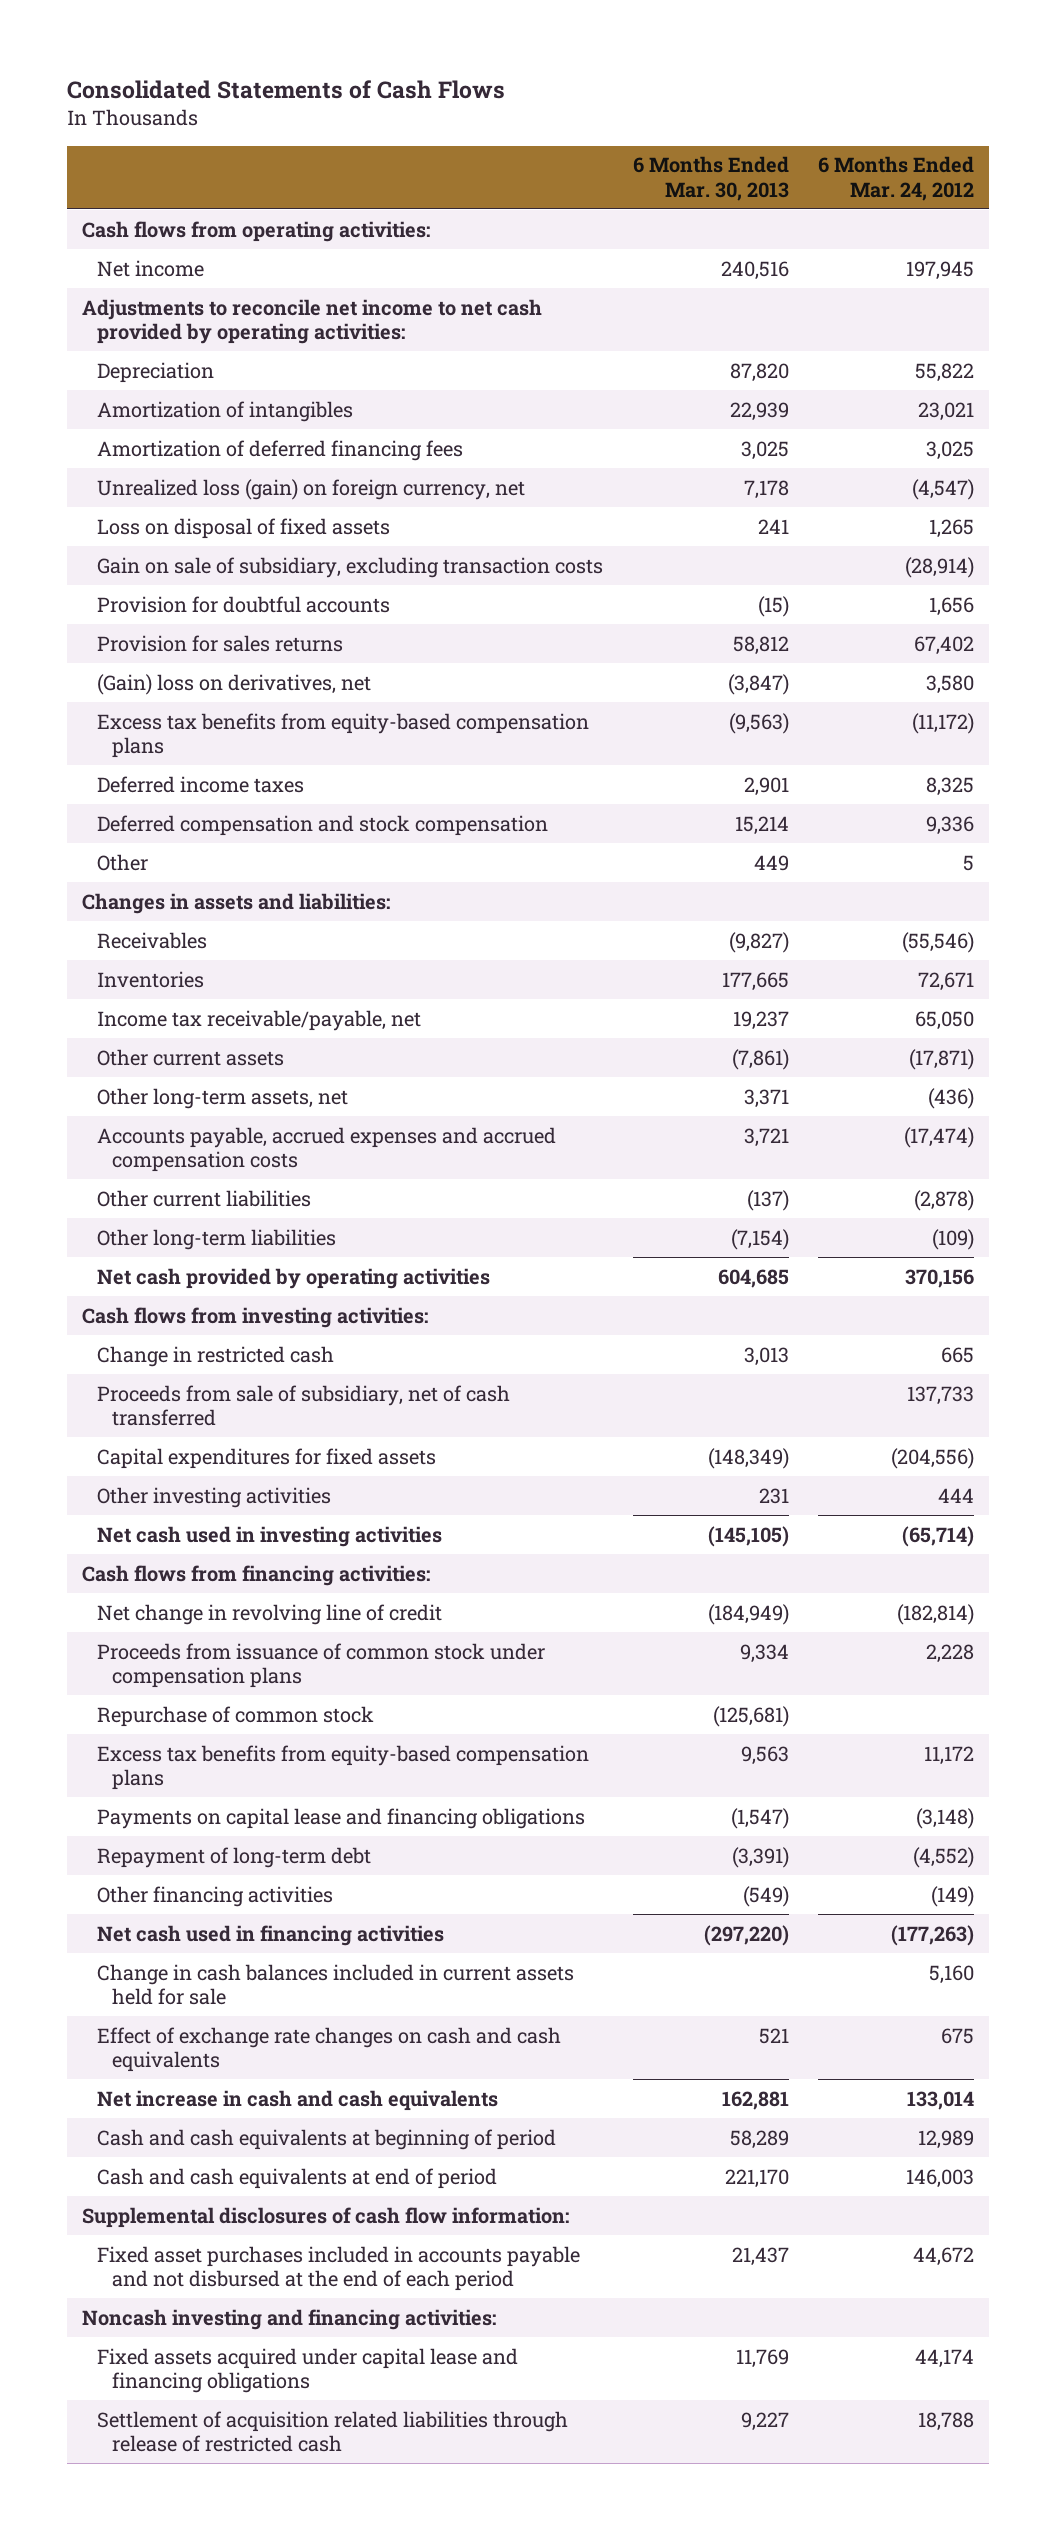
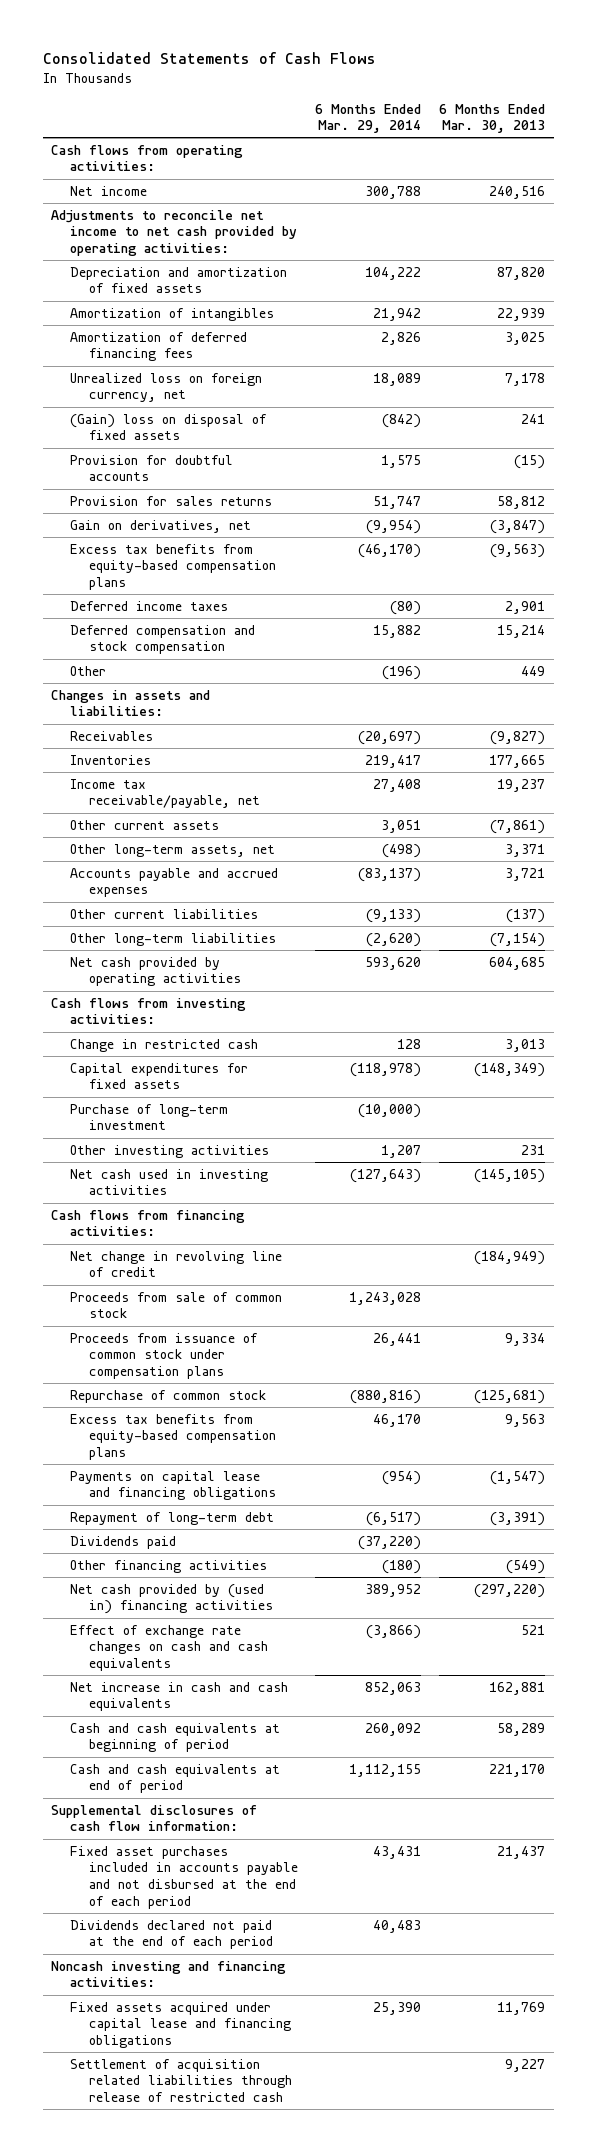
- | 6 Months Ended Mar. 30, 2013 | 6 Months Ended Mar. 24, 2012
+ | 6 Months Ended Mar. 29, 2014 | 6 Months Ended Mar. 30, 2013
- Depreciation | 87,820 | 55,822
+ Depreciation and amortization of fixed assets | 104,222 | 87,820
- Unrealized loss (gain) on foreign currency, net | 7,178 | (4,547)
- Loss on disposal of fixed assets | 241 | 1,265
- Gain on sale of subsidiary, excluding transaction costs | | (28,914)
+ Unrealized loss on foreign currency, net | 18,089 | 7,178
+ (Gain) loss on disposal of fixed assets | (842) | 241
- (Gain) loss on derivatives, net | (3,847) | 3,580
+ Gain on derivatives, net | (9,954) | (3,847)
- Accounts payable, accrued expenses and accrued compensation costs | 3,721 | (17,474)
+ Accounts payable and accrued expenses | (83,137) | 3,721
- Proceeds from sale of subsidiary, net of cash transferred | | 137,733
+ Purchase of long-term investment | (10,000) |
+ Proceeds from sale of common stock | 1,243,028 |
+ Dividends paid | (37,220) |
- Net cash used in financing activities | (297,220) | (177,263)
- Change in cash balances included in current assets held for sale | | 5,160
+ Net cash provided by (used in) financing activities | 389,952 | (297,220)
+ Dividends declared not paid at the end of each period | 40,483 |

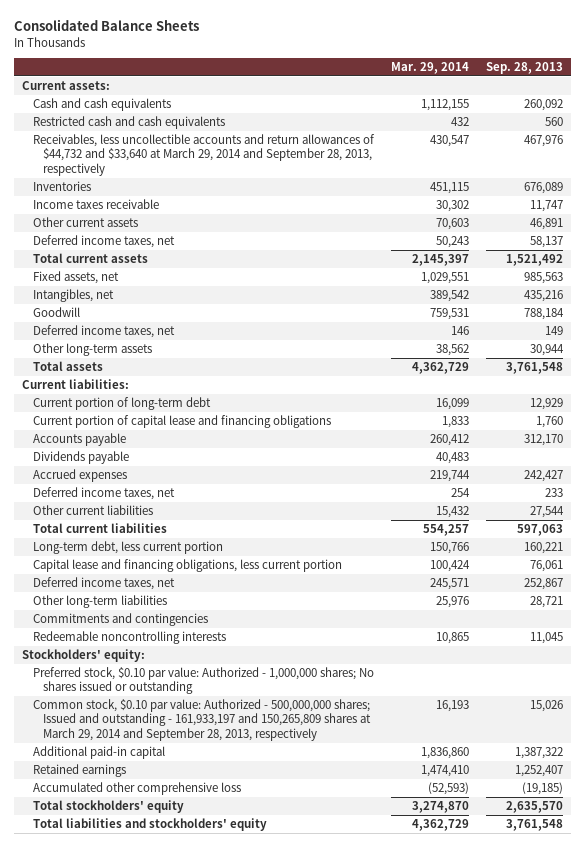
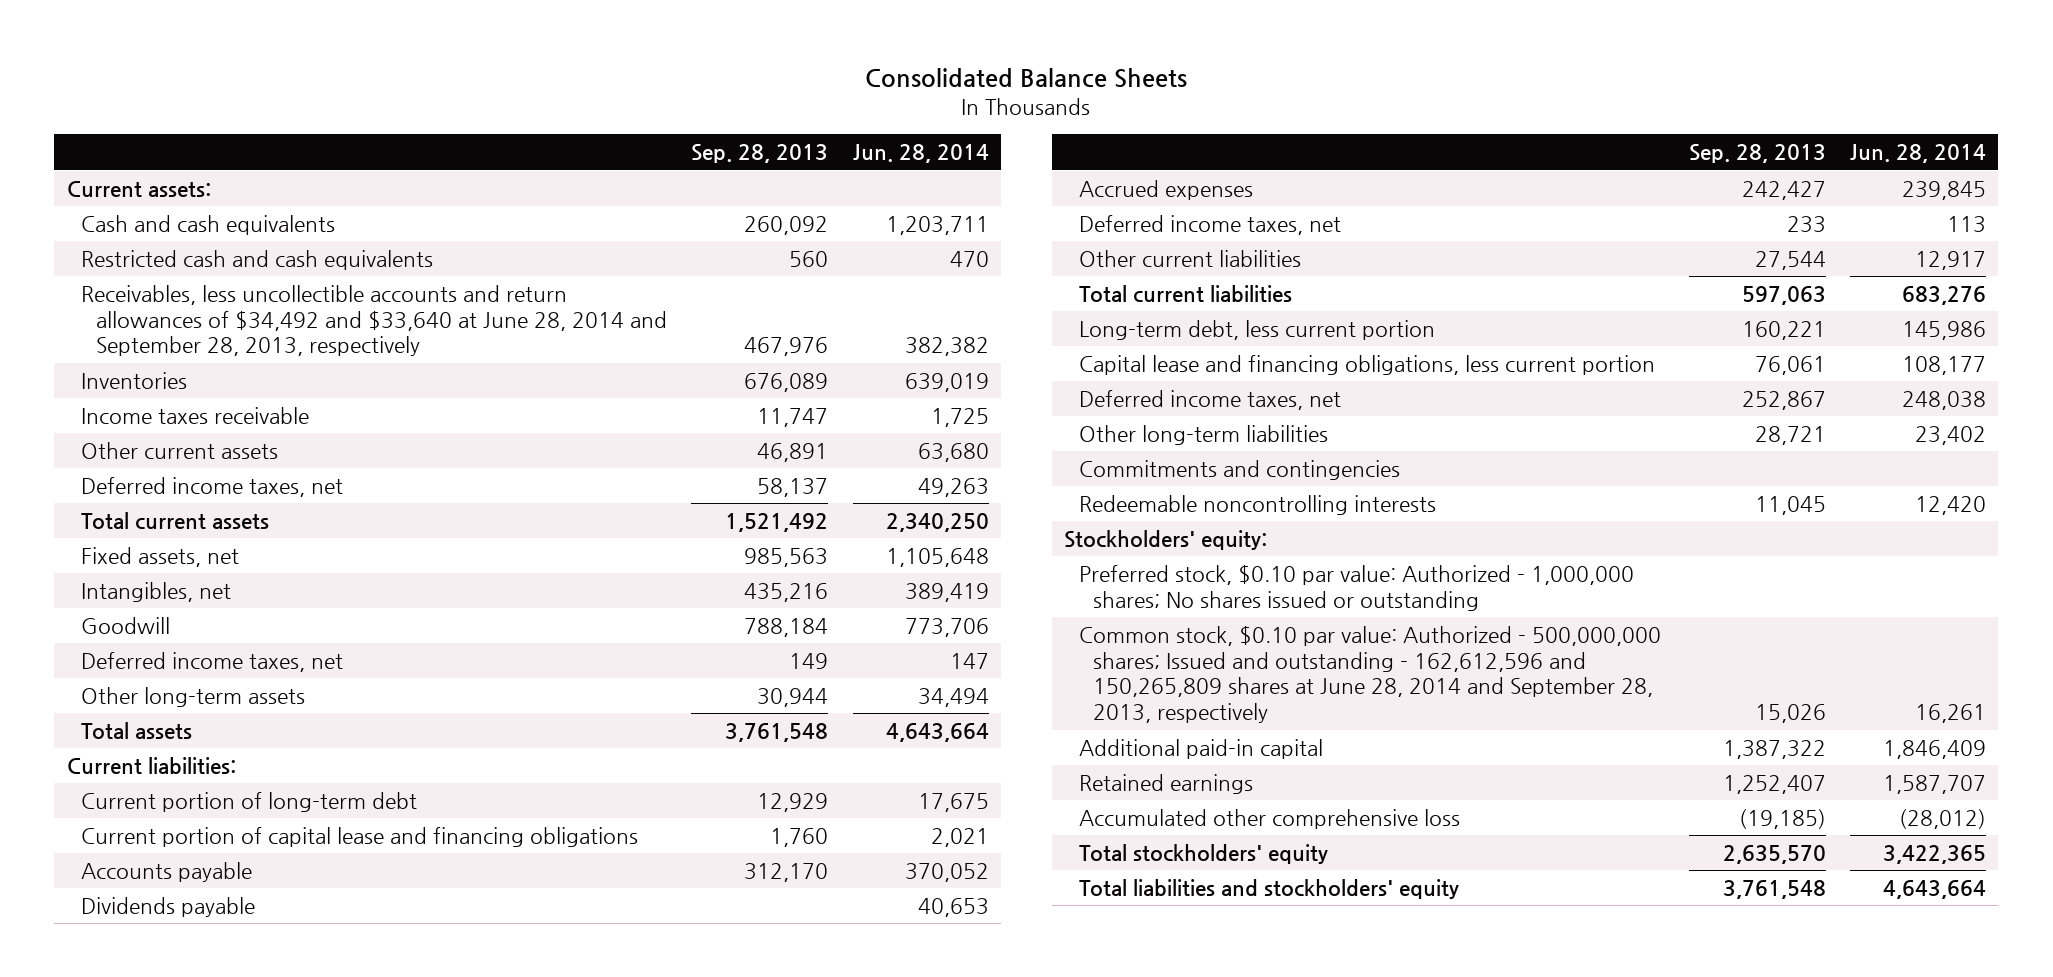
- | Mar. 29, 2014 | Sep. 28, 2013
+ | Sep. 28, 2013 | Jun. 28, 2014
- Receivables, less uncollectible accounts and return allowances of $44,732 and $33,640 at March 29, 2014 and September 28, 2013, respectively | 430,547 | 467,976
+ Receivables, less uncollectible accounts and return allowances of $34,492 and $33,640 at June 28, 2014 and September 28, 2013, respectively | 467,976 | 382,382
- Common stock, $0.10 par value: Authorized - 500,000,000 shares; Issued and outstanding - 161,933,197 and 150,265,809 shares at March 29, 2014 and September 28, 2013, respectively | 16,193 | 15,026
+ Common stock, $0.10 par value: Authorized - 500,000,000 shares; Issued and outstanding - 162,612,596 and 150,265,809 shares at June 28, 2014 and September 28, 2013, respectively | 15,026 | 16,261

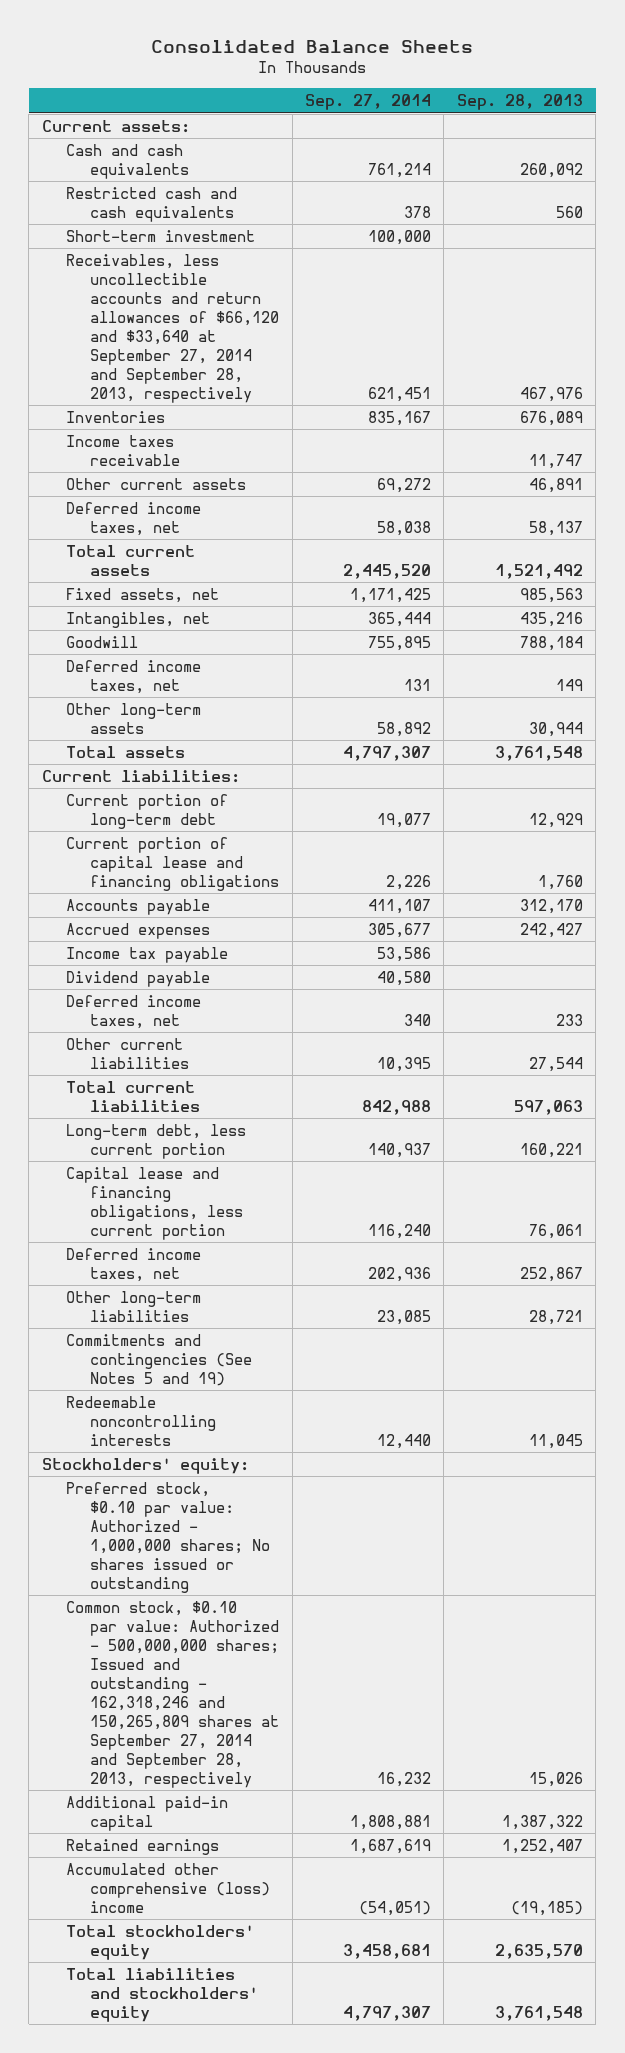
- | Sep. 28, 2013 | Jun. 28, 2014
+ | Sep. 27, 2014 | Sep. 28, 2013
- Receivables, less uncollectible accounts and return allowances of $34,492 and $33,640 at June 28, 2014 and September 28, 2013, respectively | 467,976 | 382,382
+ Short-term investment | 100,000 |
+ Receivables, less uncollectible accounts and return allowances of $66,120 and $33,640 at September 27, 2014 and September 28, 2013, respectively | 621,451 | 467,976
- Dividends payable | | 40,653
+ Income tax payable | 53,586 |
+ Dividend payable | 40,580 |
- Commitments and contingencies
+ Commitments and contingencies (See Notes 5 and 19)
- Common stock, $0.10 par value: Authorized - 500,000,000 shares; Issued and outstanding - 162,612,596 and 150,265,809 shares at June 28, 2014 and September 28, 2013, respectively | 15,026 | 16,261
+ Common stock, $0.10 par value: Authorized - 500,000,000 shares; Issued and outstanding - 162,318,246 and 150,265,809 shares at September 27, 2014 and September 28, 2013, respectively | 16,232 | 15,026
- Accumulated other comprehensive loss | (19,185) | (28,012)
+ Accumulated other comprehensive (loss) income | (54,051) | (19,185)

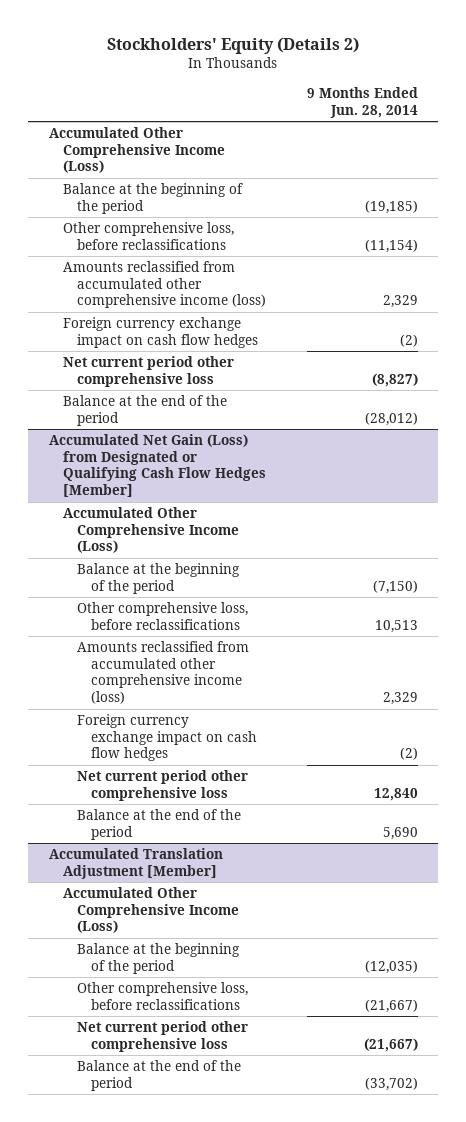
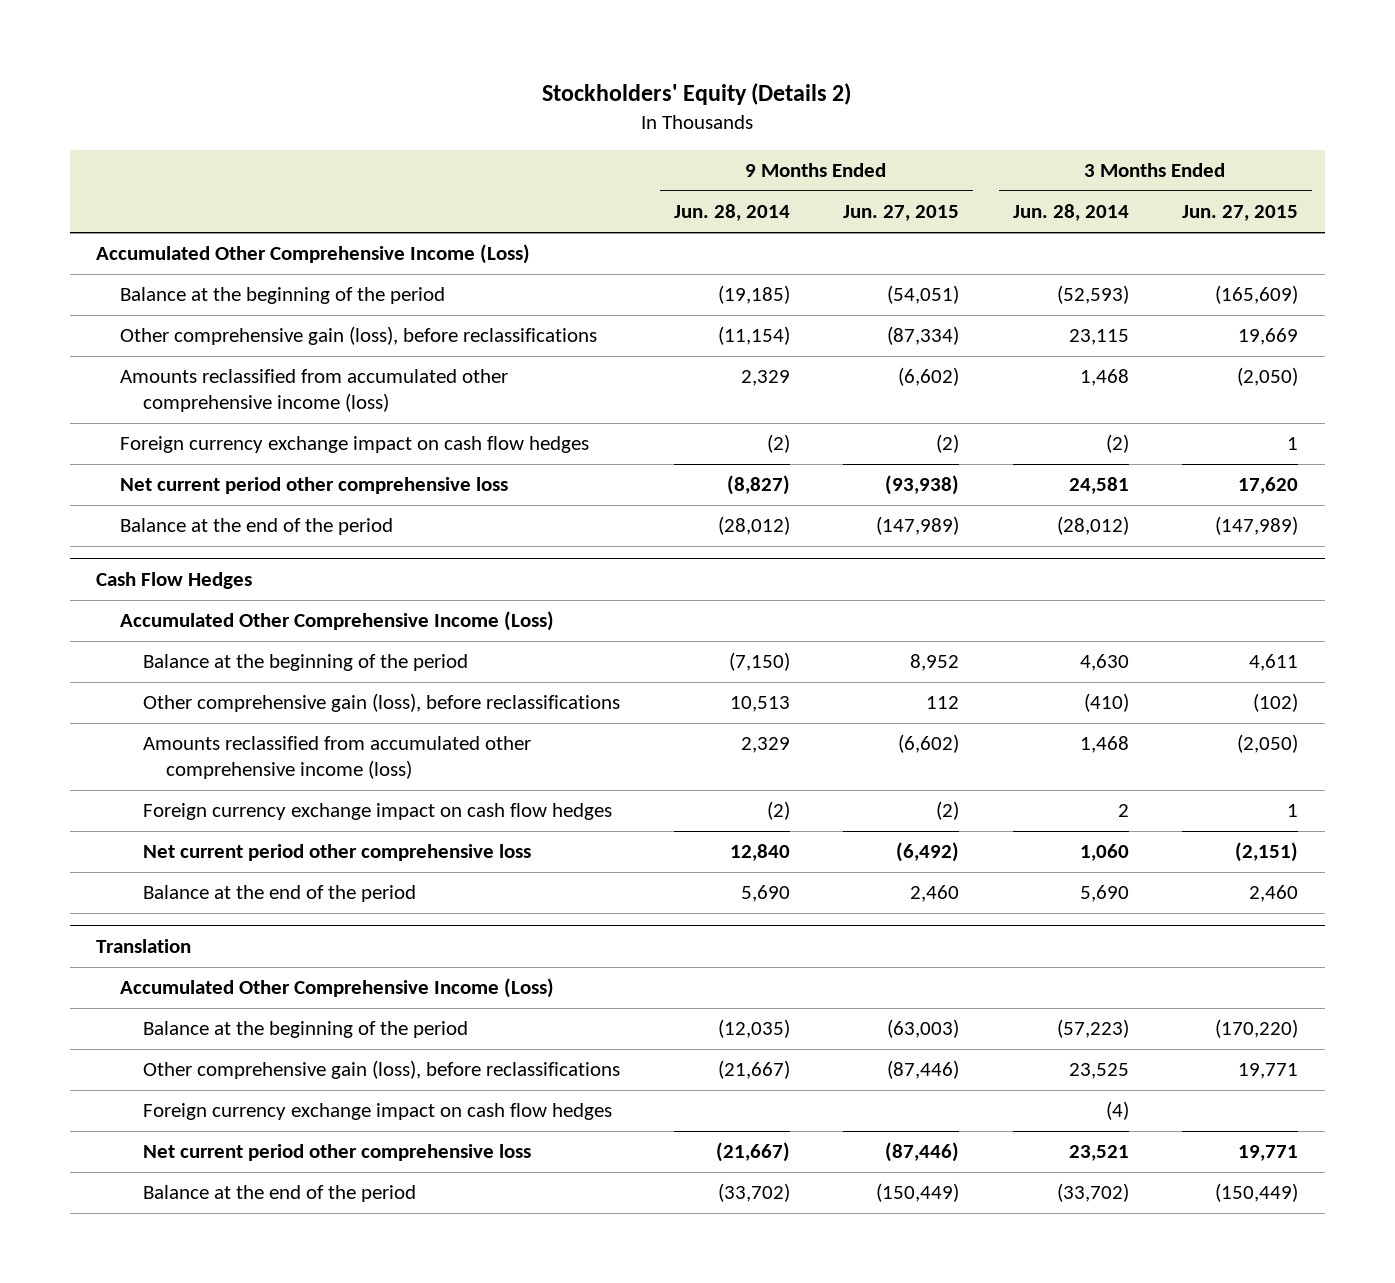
- | 9 Months Ended Jun. 28, 2014
+ | 9 Months Ended Jun. 28, 2014 | 9 Months Ended Jun. 27, 2015 | 3 Months Ended Jun. 28, 2014 | 3 Months Ended Jun. 27, 2015
- Other comprehensive loss, before reclassifications | (11,154)
+ Other comprehensive gain (loss), before reclassifications | (11,154) | (87,334) | 23,115 | 19,669
- Accumulated Net Gain (Loss) from Designated or Qualifying Cash Flow Hedges [Member]
+ Cash Flow Hedges
- Other comprehensive loss, before reclassifications | 10,513
+ Other comprehensive gain (loss), before reclassifications | 10,513 | 112 | (410) | (102)
- Accumulated Translation Adjustment [Member]
+ Translation
- Other comprehensive loss, before reclassifications | (21,667)
+ Other comprehensive gain (loss), before reclassifications | (21,667) | (87,446) | 23,525 | 19,771
+ Foreign currency exchange impact on cash flow hedges | | | (4) |

